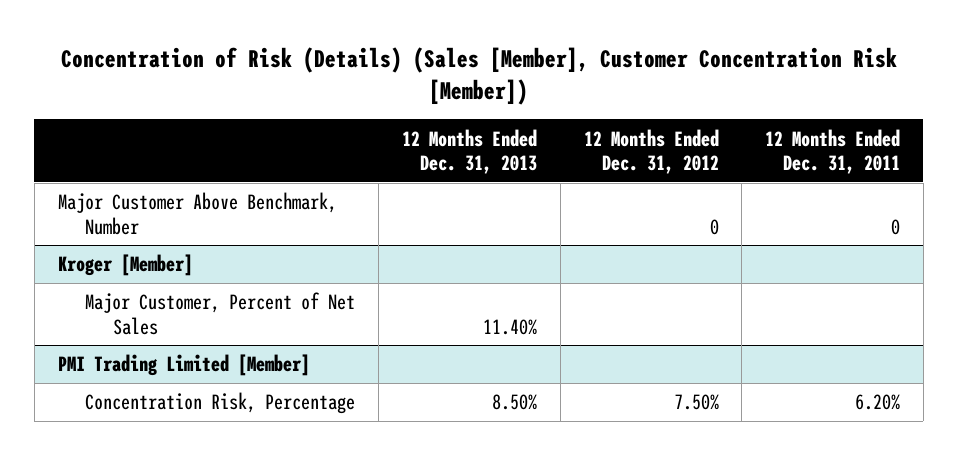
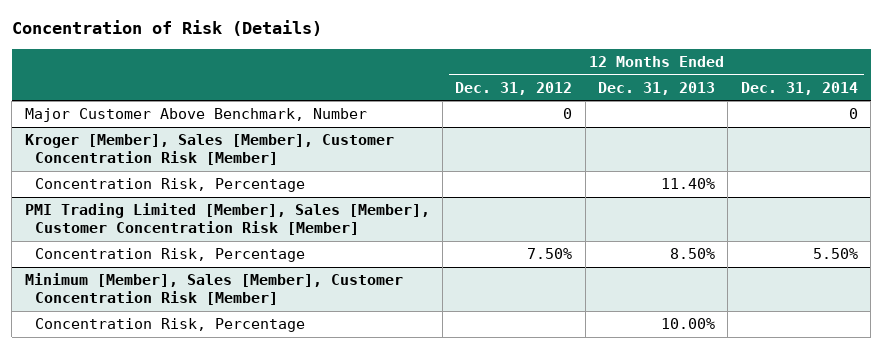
- Concentration of Risk (Details) (Sales [Member], Customer Concentration Risk [Member])
+ Concentration of Risk (Details)
- | 12 Months Ended Dec. 31, 2013 | 12 Months Ended Dec. 31, 2012 | 12 Months Ended Dec. 31, 2011
+ | 12 Months Ended Dec. 31, 2012 | 12 Months Ended Dec. 31, 2013 | 12 Months Ended Dec. 31, 2014
- Kroger [Member]
- Major Customer, Percent of Net Sales | 11.40% | |
- PMI Trading Limited [Member]
+ Kroger [Member], Sales [Member], Customer Concentration Risk [Member]
+ Concentration Risk, Percentage | | 11.40% |
+ PMI Trading Limited [Member], Sales [Member], Customer Concentration Risk [Member]
+ Minimum [Member], Sales [Member], Customer Concentration Risk [Member]
+ Concentration Risk, Percentage | | 10.00% |

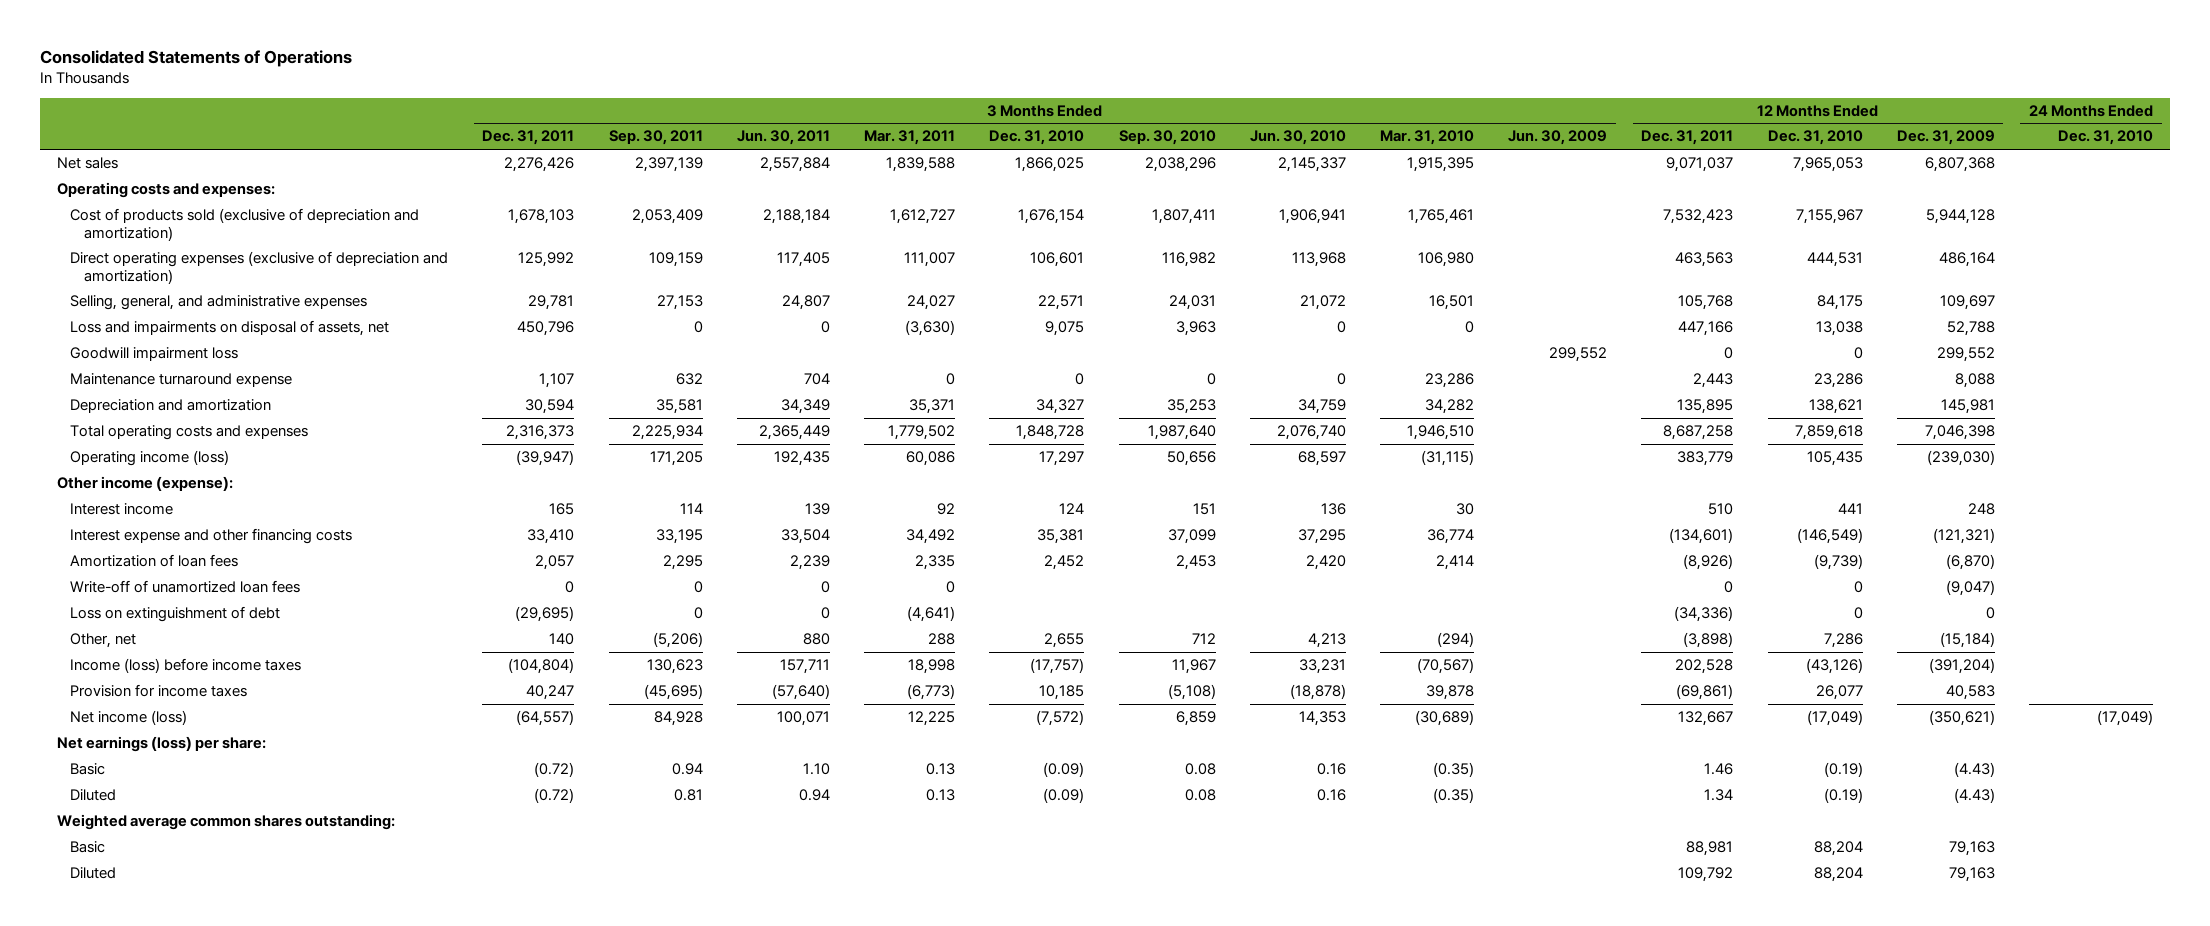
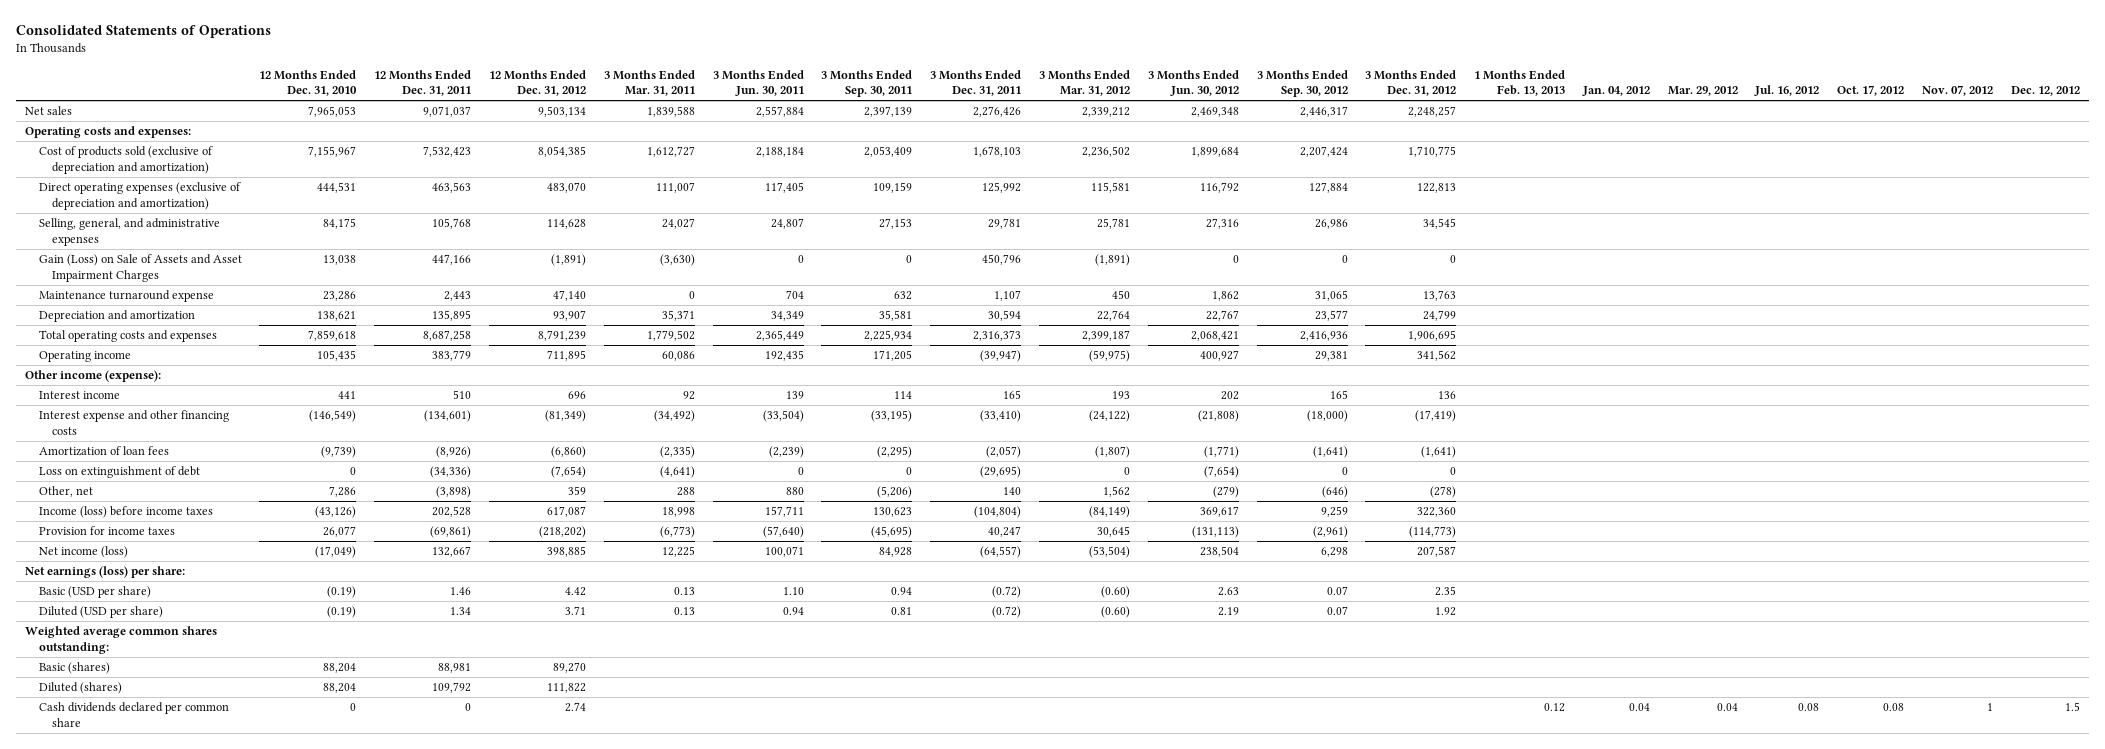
- | 3 Months Ended Dec. 31, 2011 | 3 Months Ended Sep. 30, 2011 | 3 Months Ended Jun. 30, 2011 | 3 Months Ended Mar. 31, 2011 | 3 Months Ended Dec. 31, 2010 | 3 Months Ended Sep. 30, 2010 | 3 Months Ended Jun. 30, 2010 | 3 Months Ended Mar. 31, 2010 | 3 Months Ended Jun. 30, 2009 | 12 Months Ended Dec. 31, 2011 | 12 Months Ended Dec. 31, 2010 | 12 Months Ended Dec. 31, 2009 | 24 Months Ended Dec. 31, 2010
+ | 12 Months Ended Dec. 31, 2010 | 12 Months Ended Dec. 31, 2011 | 12 Months Ended Dec. 31, 2012 | 3 Months Ended Mar. 31, 2011 | 3 Months Ended Jun. 30, 2011 | 3 Months Ended Sep. 30, 2011 | 3 Months Ended Dec. 31, 2011 | 3 Months Ended Mar. 31, 2012 | 3 Months Ended Jun. 30, 2012 | 3 Months Ended Sep. 30, 2012 | 3 Months Ended Dec. 31, 2012 | 1 Months Ended Feb. 13, 2013 | Jan. 04, 2012 | Mar. 29, 2012 | Jul. 16, 2012 | Oct. 17, 2012 | Nov. 07, 2012 | Dec. 12, 2012
- Loss and impairments on disposal of assets, net | 450,796 | 0 | 0 | (3,630) | 9,075 | 3,963 | 0 | 0 | | 447,166 | 13,038 | 52,788 |
- Goodwill impairment loss | | | | | | | | | 299,552 | 0 | 0 | 299,552 |
+ Gain (Loss) on Sale of Assets and Asset Impairment Charges | 13,038 | 447,166 | (1,891) | (3,630) | 0 | 0 | 450,796 | (1,891) | 0 | 0 | 0 | | | | | | |
- Operating income (loss) | (39,947) | 171,205 | 192,435 | 60,086 | 17,297 | 50,656 | 68,597 | (31,115) | | 383,779 | 105,435 | (239,030) |
+ Operating income | 105,435 | 383,779 | 711,895 | 60,086 | 192,435 | 171,205 | (39,947) | (59,975) | 400,927 | 29,381 | 341,562 | | | | | | |
- Interest expense and other financing costs | 33,410 | 33,195 | 33,504 | 34,492 | 35,381 | 37,099 | 37,295 | 36,774 | | (134,601) | (146,549) | (121,321) |
- Amortization of loan fees | 2,057 | 2,295 | 2,239 | 2,335 | 2,452 | 2,453 | 2,420 | 2,414 | | (8,926) | (9,739) | (6,870) |
- Write-off of unamortized loan fees | 0 | 0 | 0 | 0 | | | | | | 0 | 0 | (9,047) |
+ Interest expense and other financing costs | (146,549) | (134,601) | (81,349) | (34,492) | (33,504) | (33,195) | (33,410) | (24,122) | (21,808) | (18,000) | (17,419) | | | | | | |
+ Amortization of loan fees | (9,739) | (8,926) | (6,860) | (2,335) | (2,239) | (2,295) | (2,057) | (1,807) | (1,771) | (1,641) | (1,641) | | | | | | |
- Basic | (0.72) | 0.94 | 1.10 | 0.13 | (0.09) | 0.08 | 0.16 | (0.35) | | 1.46 | (0.19) | (4.43) |
- Diluted | (0.72) | 0.81 | 0.94 | 0.13 | (0.09) | 0.08 | 0.16 | (0.35) | | 1.34 | (0.19) | (4.43) |
+ Basic (USD per share) | (0.19) | 1.46 | 4.42 | 0.13 | 1.10 | 0.94 | (0.72) | (0.60) | 2.63 | 0.07 | 2.35 | | | | | | |
+ Diluted (USD per share) | (0.19) | 1.34 | 3.71 | 0.13 | 0.94 | 0.81 | (0.72) | (0.60) | 2.19 | 0.07 | 1.92 | | | | | | |
- Basic | | | | | | | | | | 88,981 | 88,204 | 79,163 |
- Diluted | | | | | | | | | | 109,792 | 88,204 | 79,163 |
+ Basic (shares) | 88,204 | 88,981 | 89,270 | | | | | | | | | | | | | | |
+ Diluted (shares) | 88,204 | 109,792 | 111,822 | | | | | | | | | | | | | | |
+ Cash dividends declared per common share | 0 | 0 | 2.74 | | | | | | | | | 0.12 | 0.04 | 0.04 | 0.08 | 0.08 | 1 | 1.5

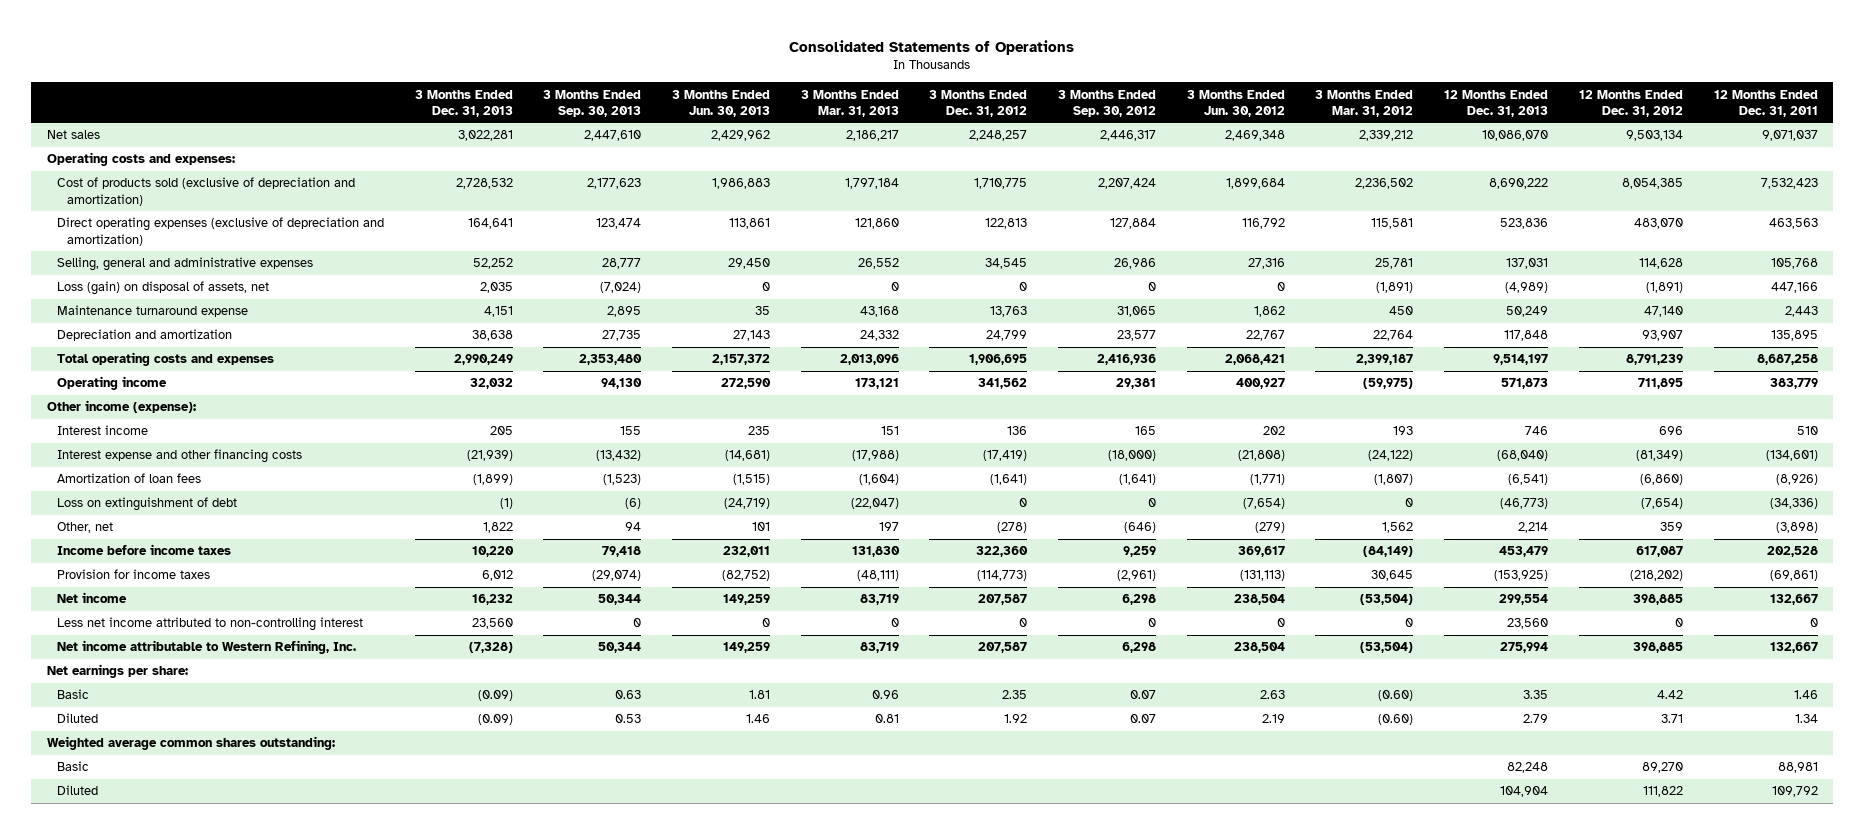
- | 12 Months Ended Dec. 31, 2010 | 12 Months Ended Dec. 31, 2011 | 12 Months Ended Dec. 31, 2012 | 3 Months Ended Mar. 31, 2011 | 3 Months Ended Jun. 30, 2011 | 3 Months Ended Sep. 30, 2011 | 3 Months Ended Dec. 31, 2011 | 3 Months Ended Mar. 31, 2012 | 3 Months Ended Jun. 30, 2012 | 3 Months Ended Sep. 30, 2012 | 3 Months Ended Dec. 31, 2012 | 1 Months Ended Feb. 13, 2013 | Jan. 04, 2012 | Mar. 29, 2012 | Jul. 16, 2012 | Oct. 17, 2012 | Nov. 07, 2012 | Dec. 12, 2012
+ | 3 Months Ended Dec. 31, 2013 | 3 Months Ended Sep. 30, 2013 | 3 Months Ended Jun. 30, 2013 | 3 Months Ended Mar. 31, 2013 | 3 Months Ended Dec. 31, 2012 | 3 Months Ended Sep. 30, 2012 | 3 Months Ended Jun. 30, 2012 | 3 Months Ended Mar. 31, 2012 | 12 Months Ended Dec. 31, 2013 | 12 Months Ended Dec. 31, 2012 | 12 Months Ended Dec. 31, 2011
- Selling, general, and administrative expenses | 84,175 | 105,768 | 114,628 | 24,027 | 24,807 | 27,153 | 29,781 | 25,781 | 27,316 | 26,986 | 34,545 | | | | | | |
- Gain (Loss) on Sale of Assets and Asset Impairment Charges | 13,038 | 447,166 | (1,891) | (3,630) | 0 | 0 | 450,796 | (1,891) | 0 | 0 | 0 | | | | | | |
+ Selling, general and administrative expenses | 52,252 | 28,777 | 29,450 | 26,552 | 34,545 | 26,986 | 27,316 | 25,781 | 137,031 | 114,628 | 105,768
+ Loss (gain) on disposal of assets, net | 2,035 | (7,024) | 0 | 0 | 0 | 0 | 0 | (1,891) | (4,989) | (1,891) | 447,166
- Income (loss) before income taxes | (43,126) | 202,528 | 617,087 | 18,998 | 157,711 | 130,623 | (104,804) | (84,149) | 369,617 | 9,259 | 322,360 | | | | | | |
+ Income before income taxes | 10,220 | 79,418 | 232,011 | 131,830 | 322,360 | 9,259 | 369,617 | (84,149) | 453,479 | 617,087 | 202,528
- Net income (loss) | (17,049) | 132,667 | 398,885 | 12,225 | 100,071 | 84,928 | (64,557) | (53,504) | 238,504 | 6,298 | 207,587 | | | | | | |
- Net earnings (loss) per share:
- Basic (USD per share) | (0.19) | 1.46 | 4.42 | 0.13 | 1.10 | 0.94 | (0.72) | (0.60) | 2.63 | 0.07 | 2.35 | | | | | | |
- Diluted (USD per share) | (0.19) | 1.34 | 3.71 | 0.13 | 0.94 | 0.81 | (0.72) | (0.60) | 2.19 | 0.07 | 1.92 | | | | | | |
+ Net income | 16,232 | 50,344 | 149,259 | 83,719 | 207,587 | 6,298 | 238,504 | (53,504) | 299,554 | 398,885 | 132,667
+ Less net income attributed to non-controlling interest | 23,560 | 0 | 0 | 0 | 0 | 0 | 0 | 0 | 23,560 | 0 | 0
+ Net income attributable to Western Refining, Inc. | (7,328) | 50,344 | 149,259 | 83,719 | 207,587 | 6,298 | 238,504 | (53,504) | 275,994 | 398,885 | 132,667
+ Net earnings per share:
+ Basic | (0.09) | 0.63 | 1.81 | 0.96 | 2.35 | 0.07 | 2.63 | (0.60) | 3.35 | 4.42 | 1.46
+ Diluted | (0.09) | 0.53 | 1.46 | 0.81 | 1.92 | 0.07 | 2.19 | (0.60) | 2.79 | 3.71 | 1.34
- Basic (shares) | 88,204 | 88,981 | 89,270 | | | | | | | | | | | | | | |
- Diluted (shares) | 88,204 | 109,792 | 111,822 | | | | | | | | | | | | | | |
- Cash dividends declared per common share | 0 | 0 | 2.74 | | | | | | | | | 0.12 | 0.04 | 0.04 | 0.08 | 0.08 | 1 | 1.5
+ Basic | | | | | | | | | 82,248 | 89,270 | 88,981
+ Diluted | | | | | | | | | 104,904 | 111,822 | 109,792

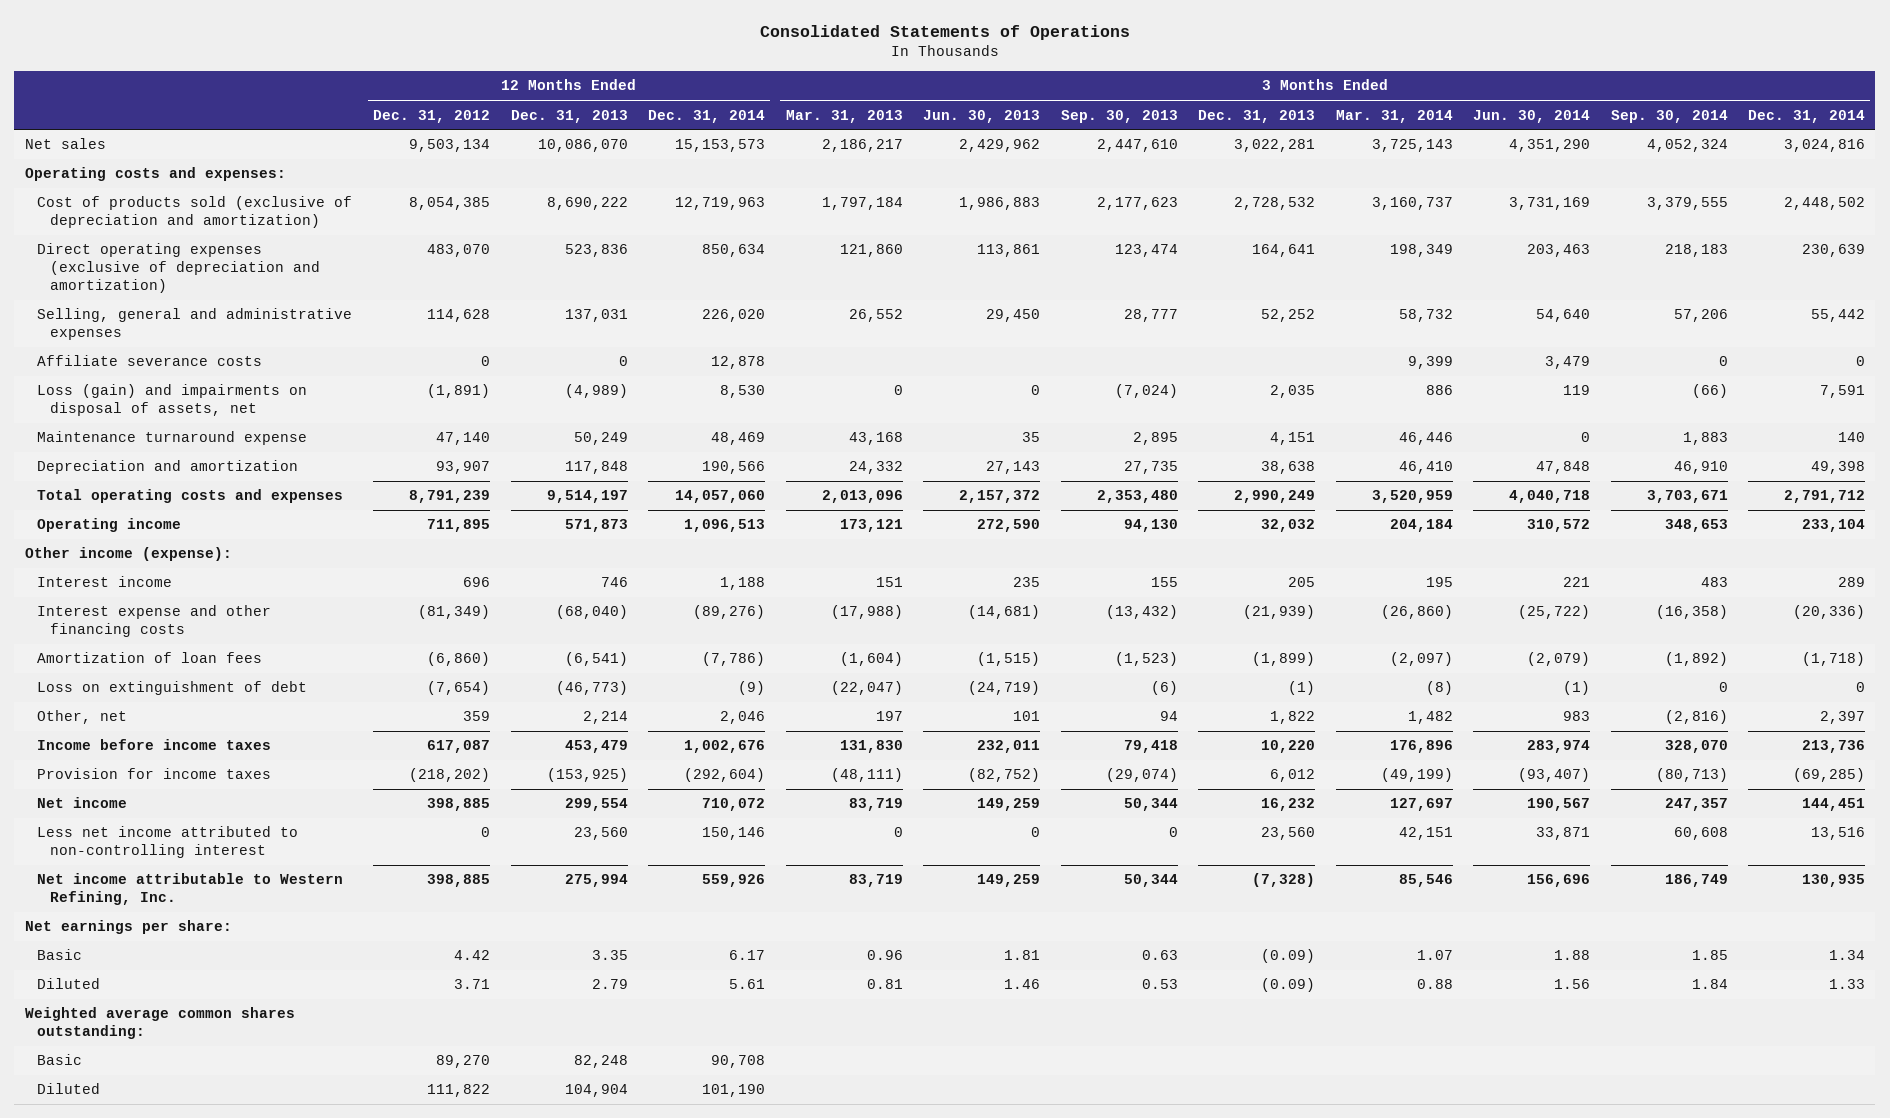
- | 3 Months Ended Dec. 31, 2013 | 3 Months Ended Sep. 30, 2013 | 3 Months Ended Jun. 30, 2013 | 3 Months Ended Mar. 31, 2013 | 3 Months Ended Dec. 31, 2012 | 3 Months Ended Sep. 30, 2012 | 3 Months Ended Jun. 30, 2012 | 3 Months Ended Mar. 31, 2012 | 12 Months Ended Dec. 31, 2013 | 12 Months Ended Dec. 31, 2012 | 12 Months Ended Dec. 31, 2011
+ | 12 Months Ended Dec. 31, 2012 | 12 Months Ended Dec. 31, 2013 | 12 Months Ended Dec. 31, 2014 | 3 Months Ended Mar. 31, 2013 | 3 Months Ended Jun. 30, 2013 | 3 Months Ended Sep. 30, 2013 | 3 Months Ended Dec. 31, 2013 | 3 Months Ended Mar. 31, 2014 | 3 Months Ended Jun. 30, 2014 | 3 Months Ended Sep. 30, 2014 | 3 Months Ended Dec. 31, 2014
- Loss (gain) on disposal of assets, net | 2,035 | (7,024) | 0 | 0 | 0 | 0 | 0 | (1,891) | (4,989) | (1,891) | 447,166
+ Affiliate severance costs | 0 | 0 | 12,878 | | | | | 9,399 | 3,479 | 0 | 0
+ Loss (gain) and impairments on disposal of assets, net | (1,891) | (4,989) | 8,530 | 0 | 0 | (7,024) | 2,035 | 886 | 119 | (66) | 7,591

